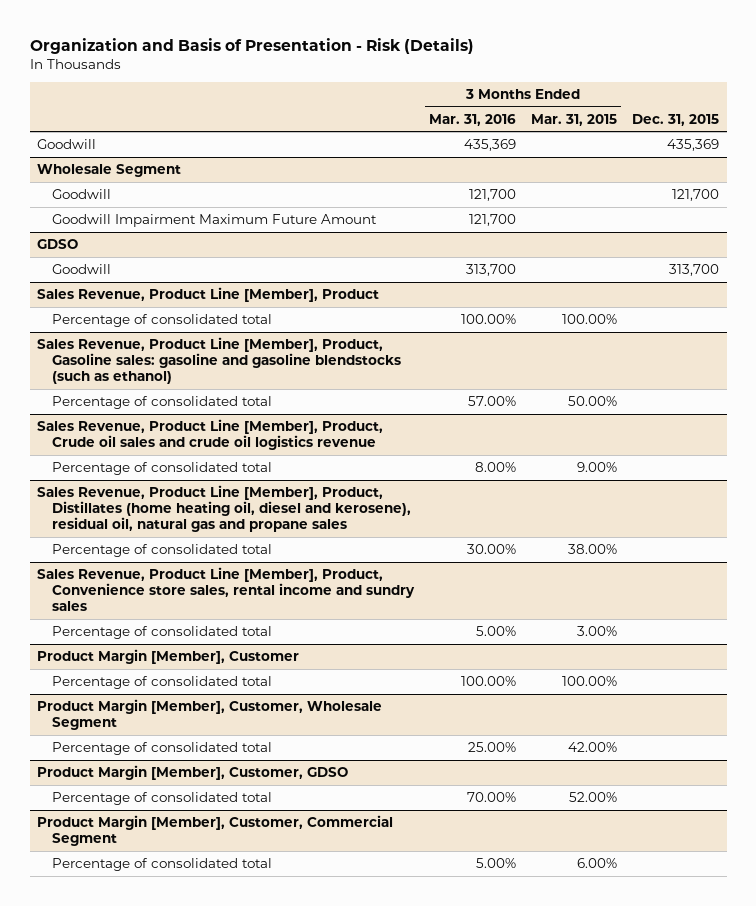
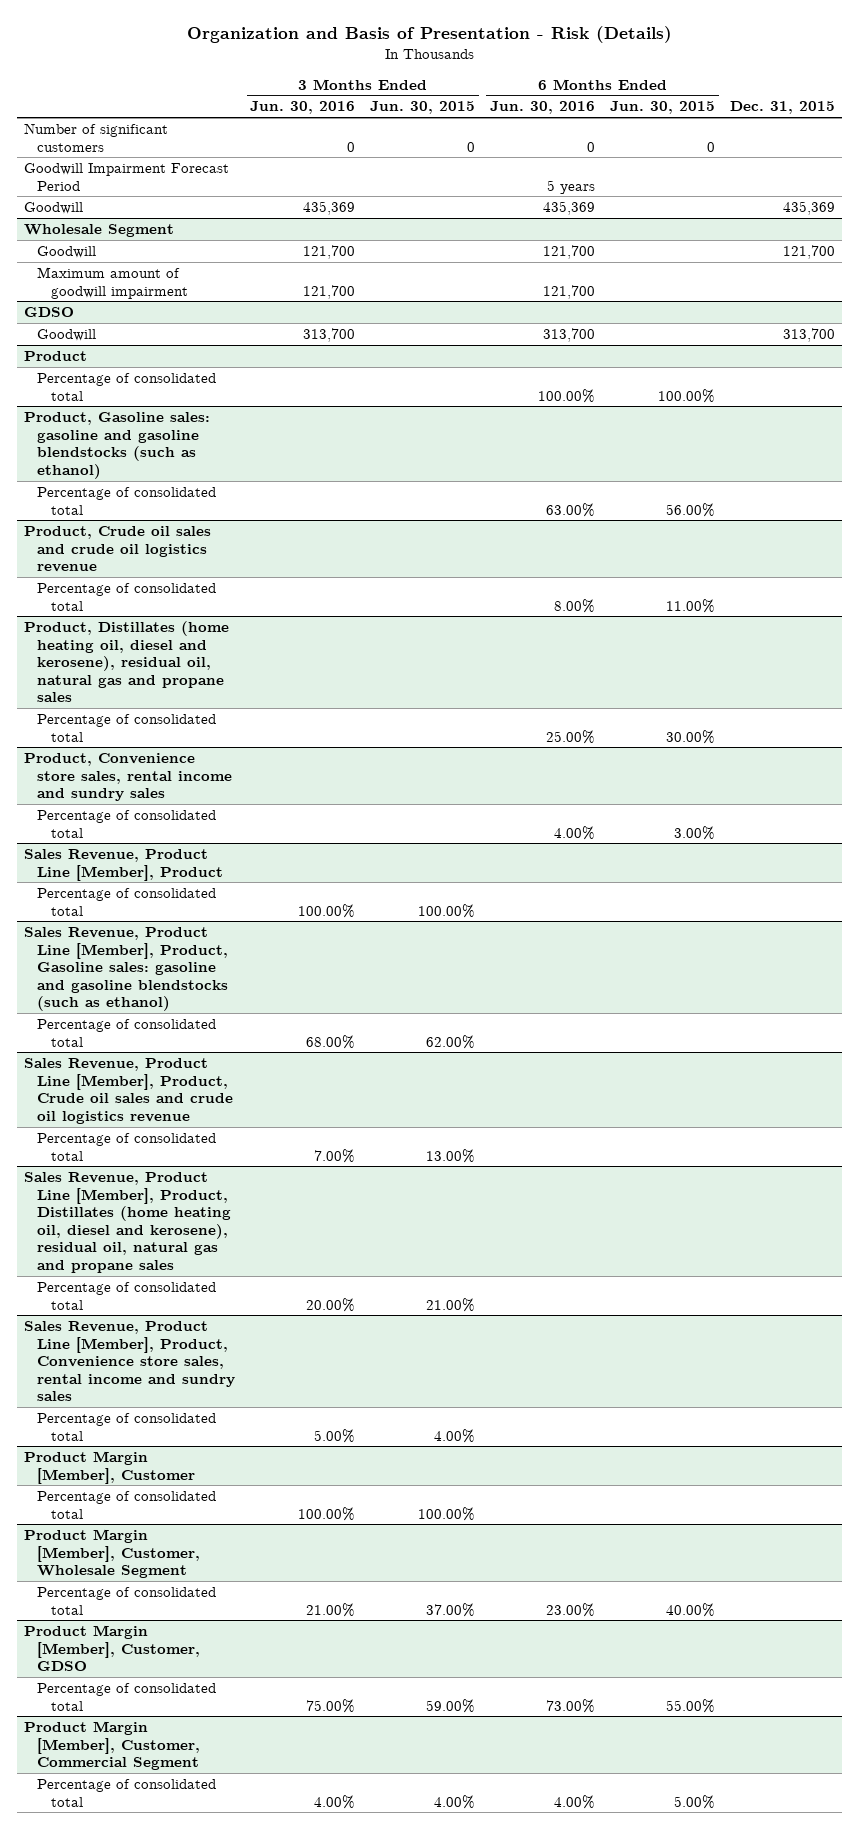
- | 3 Months Ended Mar. 31, 2016 | 3 Months Ended Mar. 31, 2015 | Dec. 31, 2015
+ | 3 Months Ended Jun. 30, 2016 | 3 Months Ended Jun. 30, 2015 | 6 Months Ended Jun. 30, 2016 | 6 Months Ended Jun. 30, 2015 | Dec. 31, 2015
+ Number of significant customers | 0 | 0 | 0 | 0 |
+ Goodwill Impairment Forecast Period | | | 5 years | |
@ Wholesale Segment
- Goodwill Impairment Maximum Future Amount | 121,700 | |
+ Maximum amount of goodwill impairment | 121,700 | | 121,700 | |
+ Product
+ Percentage of consolidated total | | | 100.00% | 100.00% |
+ Product, Gasoline sales: gasoline and gasoline blendstocks (such as ethanol)
+ Percentage of consolidated total | | | 63.00% | 56.00% |
+ Product, Crude oil sales and crude oil logistics revenue
+ Percentage of consolidated total | | | 8.00% | 11.00% |
+ Product, Distillates (home heating oil, diesel and kerosene), residual oil, natural gas and propane sales
+ Percentage of consolidated total | | | 25.00% | 30.00% |
+ Product, Convenience store sales, rental income and sundry sales
+ Percentage of consolidated total | | | 4.00% | 3.00% |

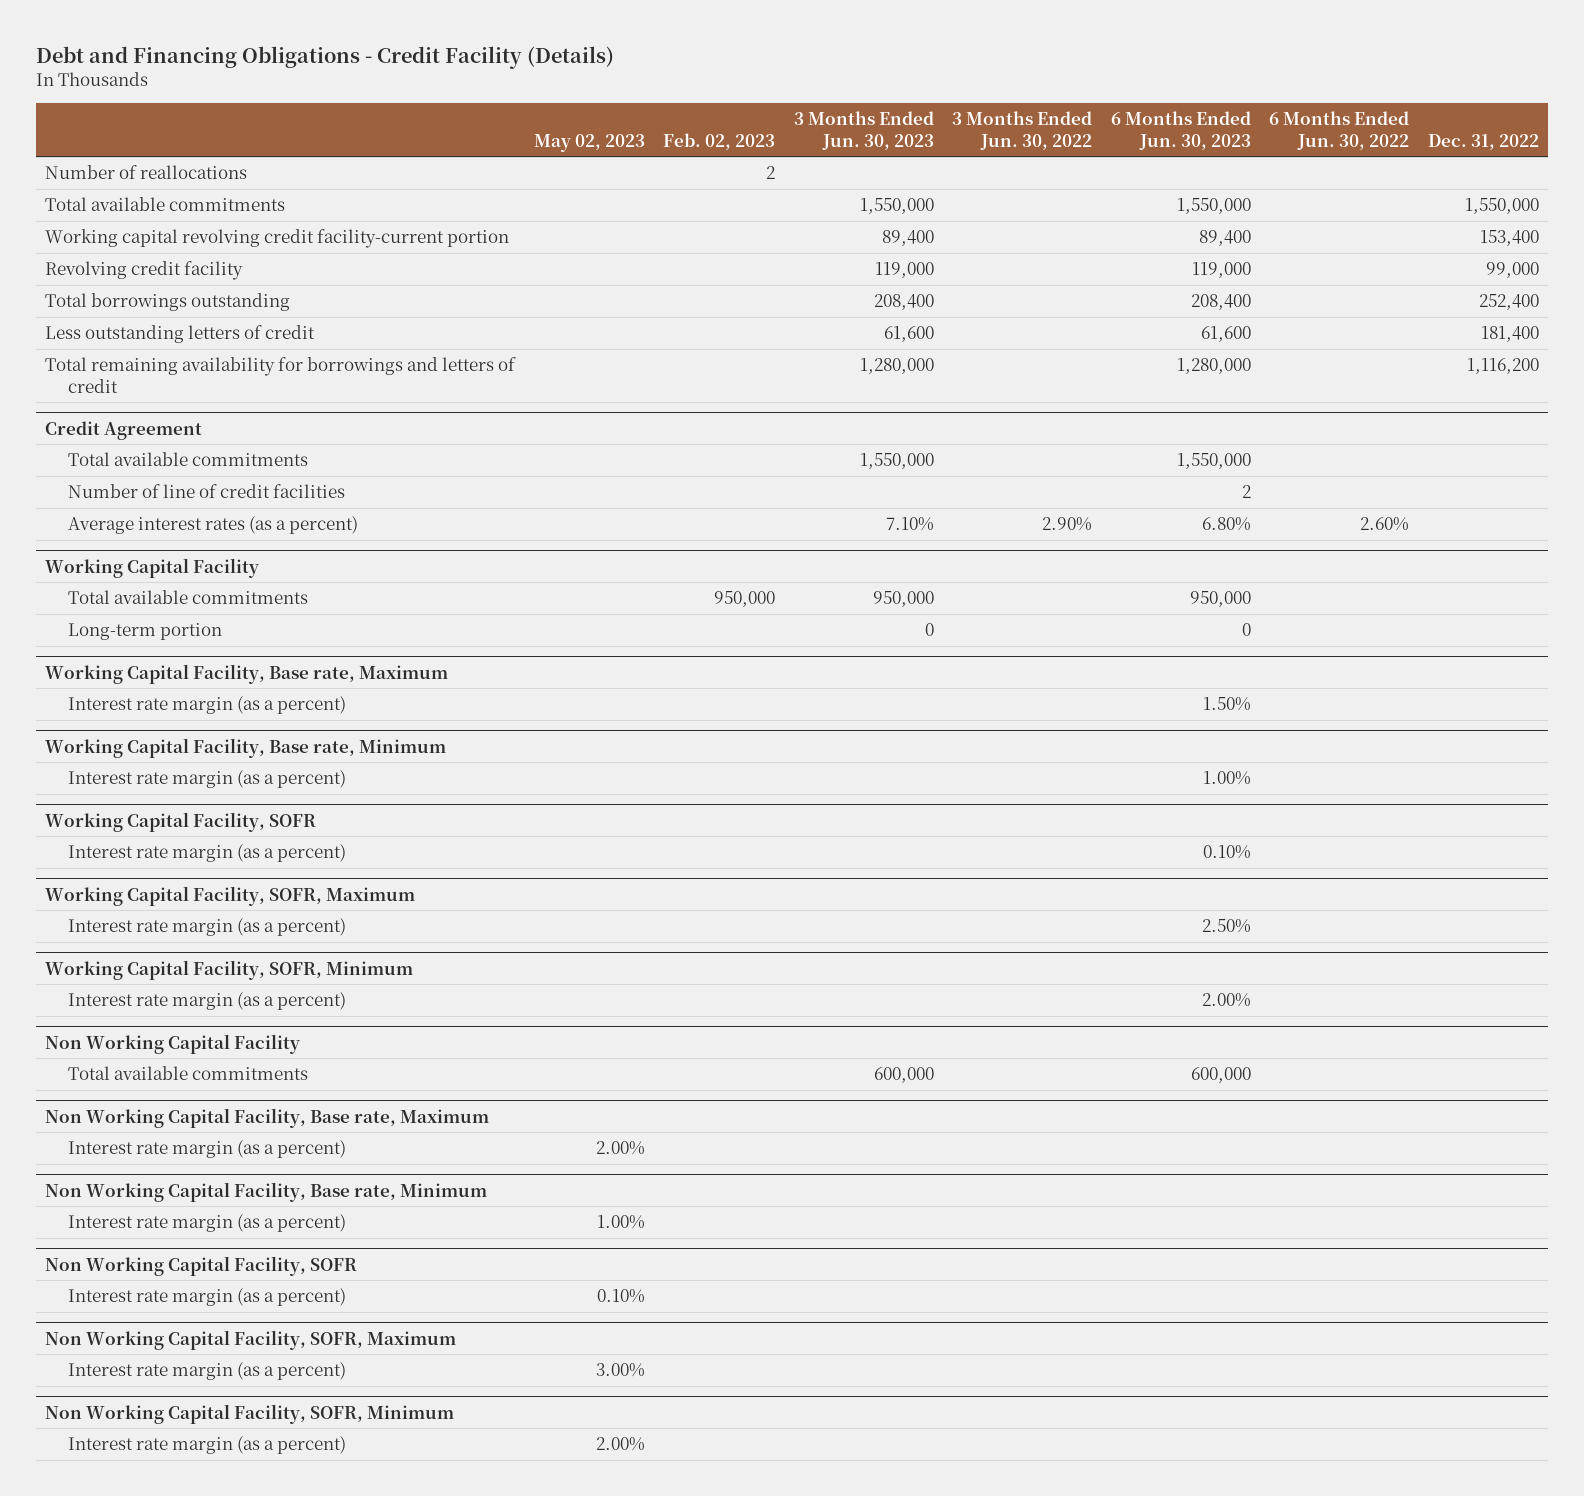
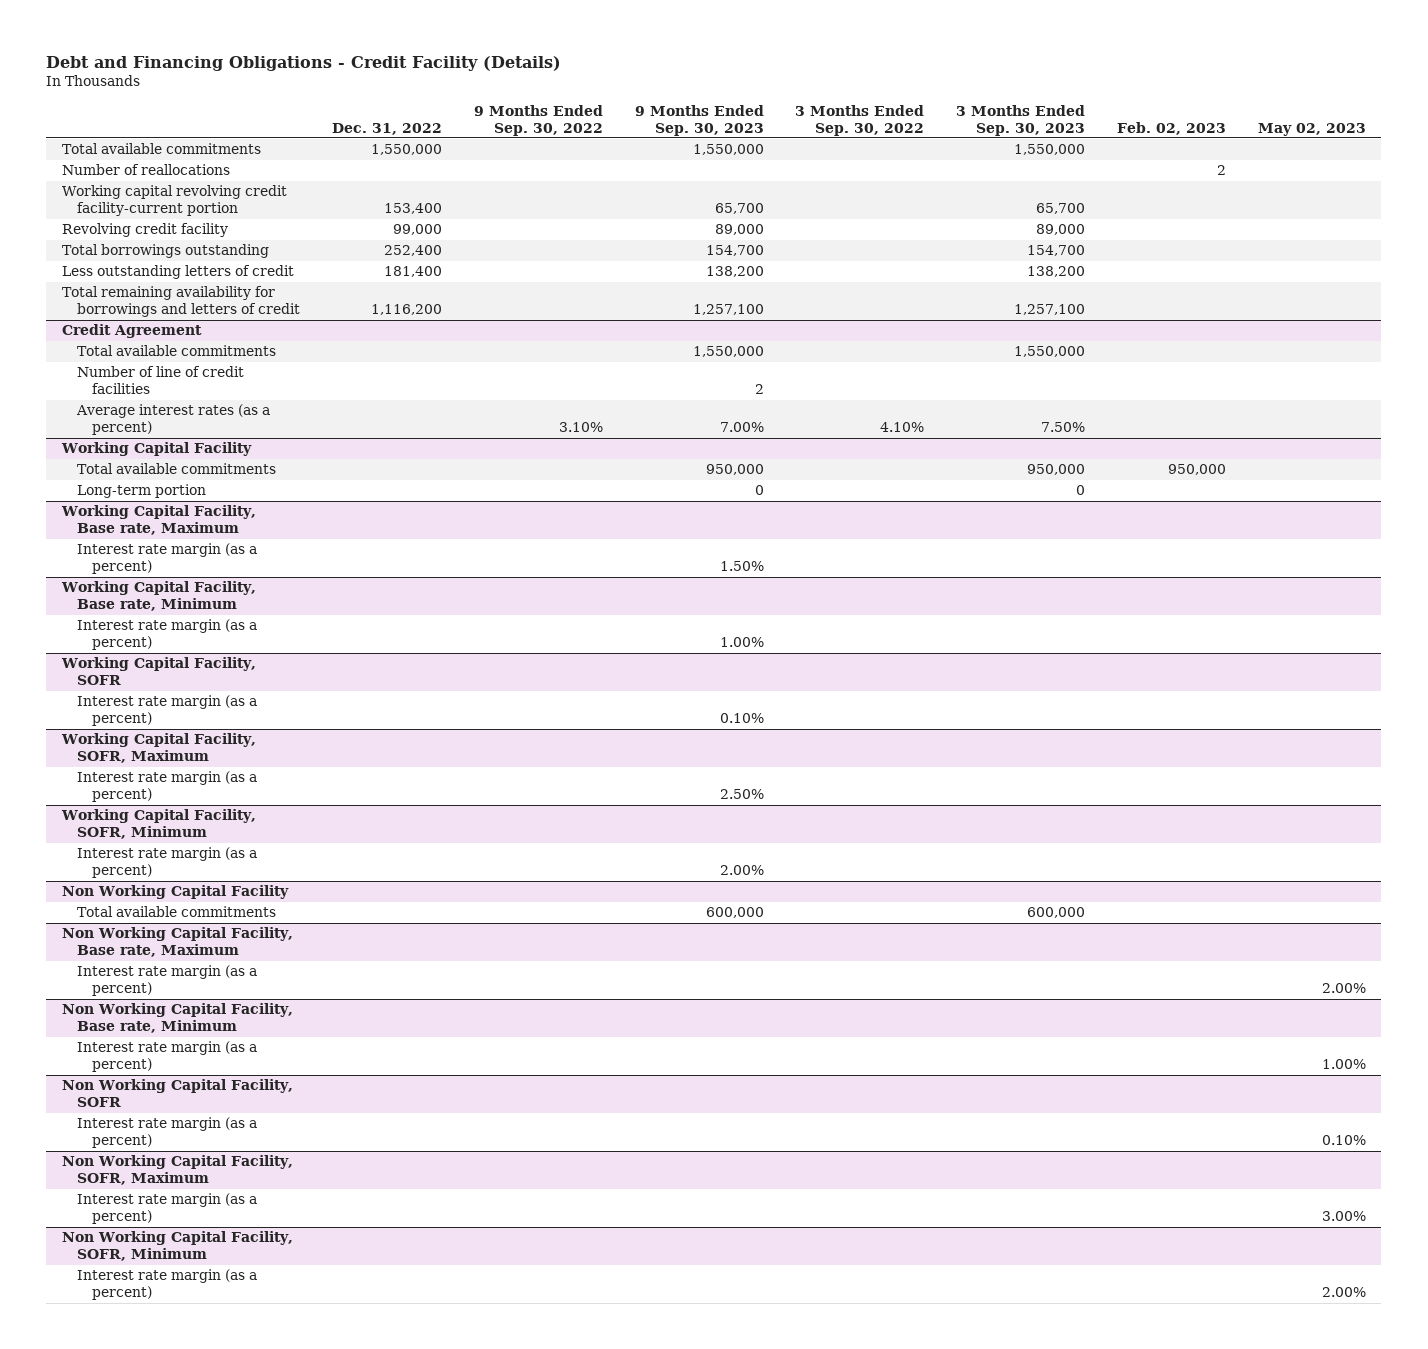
- | May 02, 2023 | Feb. 02, 2023 | 3 Months Ended Jun. 30, 2023 | 3 Months Ended Jun. 30, 2022 | 6 Months Ended Jun. 30, 2023 | 6 Months Ended Jun. 30, 2022 | Dec. 31, 2022
+ | Dec. 31, 2022 | 9 Months Ended Sep. 30, 2022 | 9 Months Ended Sep. 30, 2023 | 3 Months Ended Sep. 30, 2022 | 3 Months Ended Sep. 30, 2023 | Feb. 02, 2023 | May 02, 2023
moved down: Number of reallocations | | | | | | 2 |

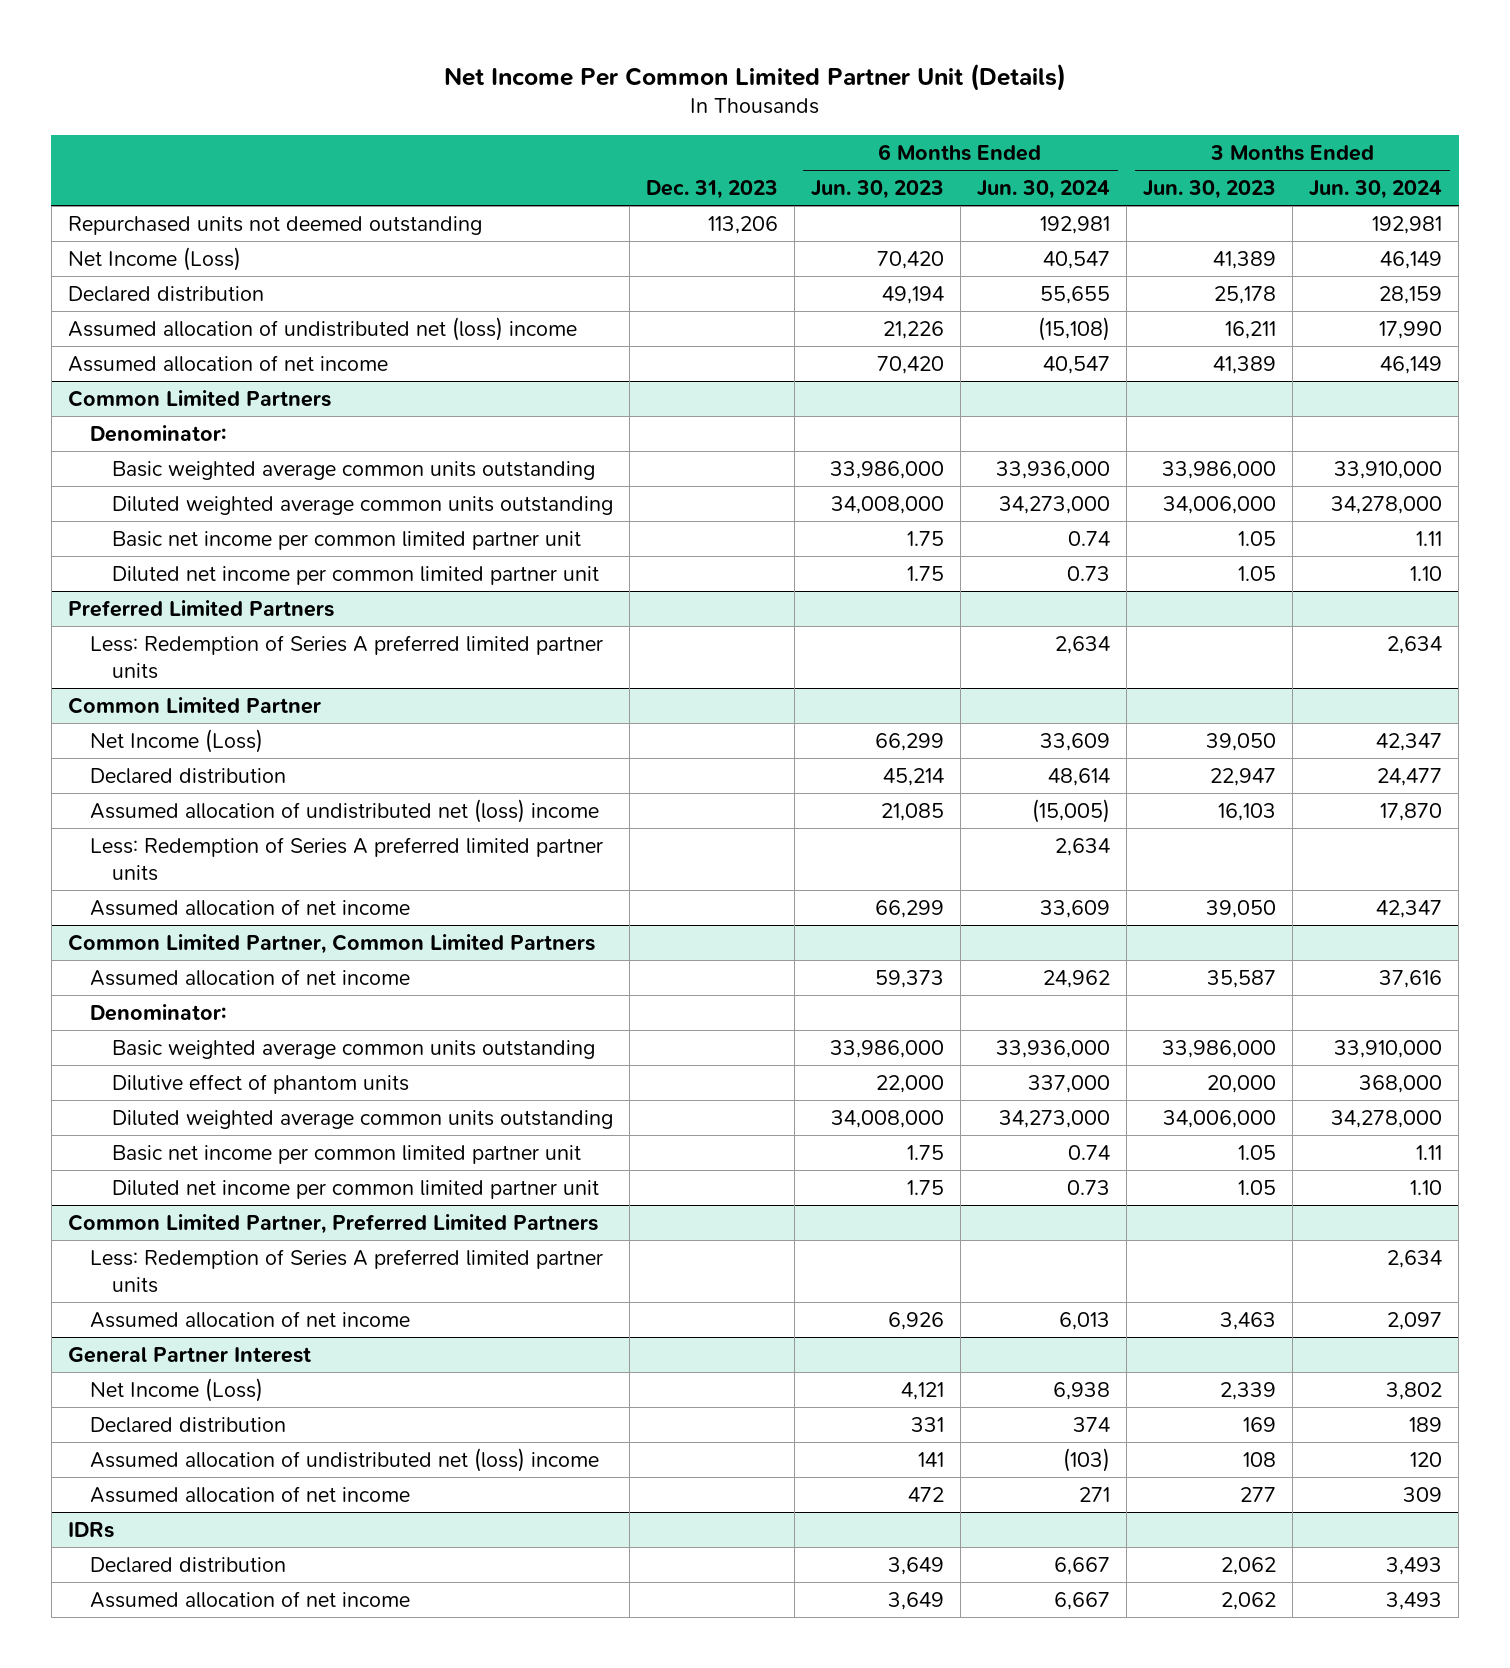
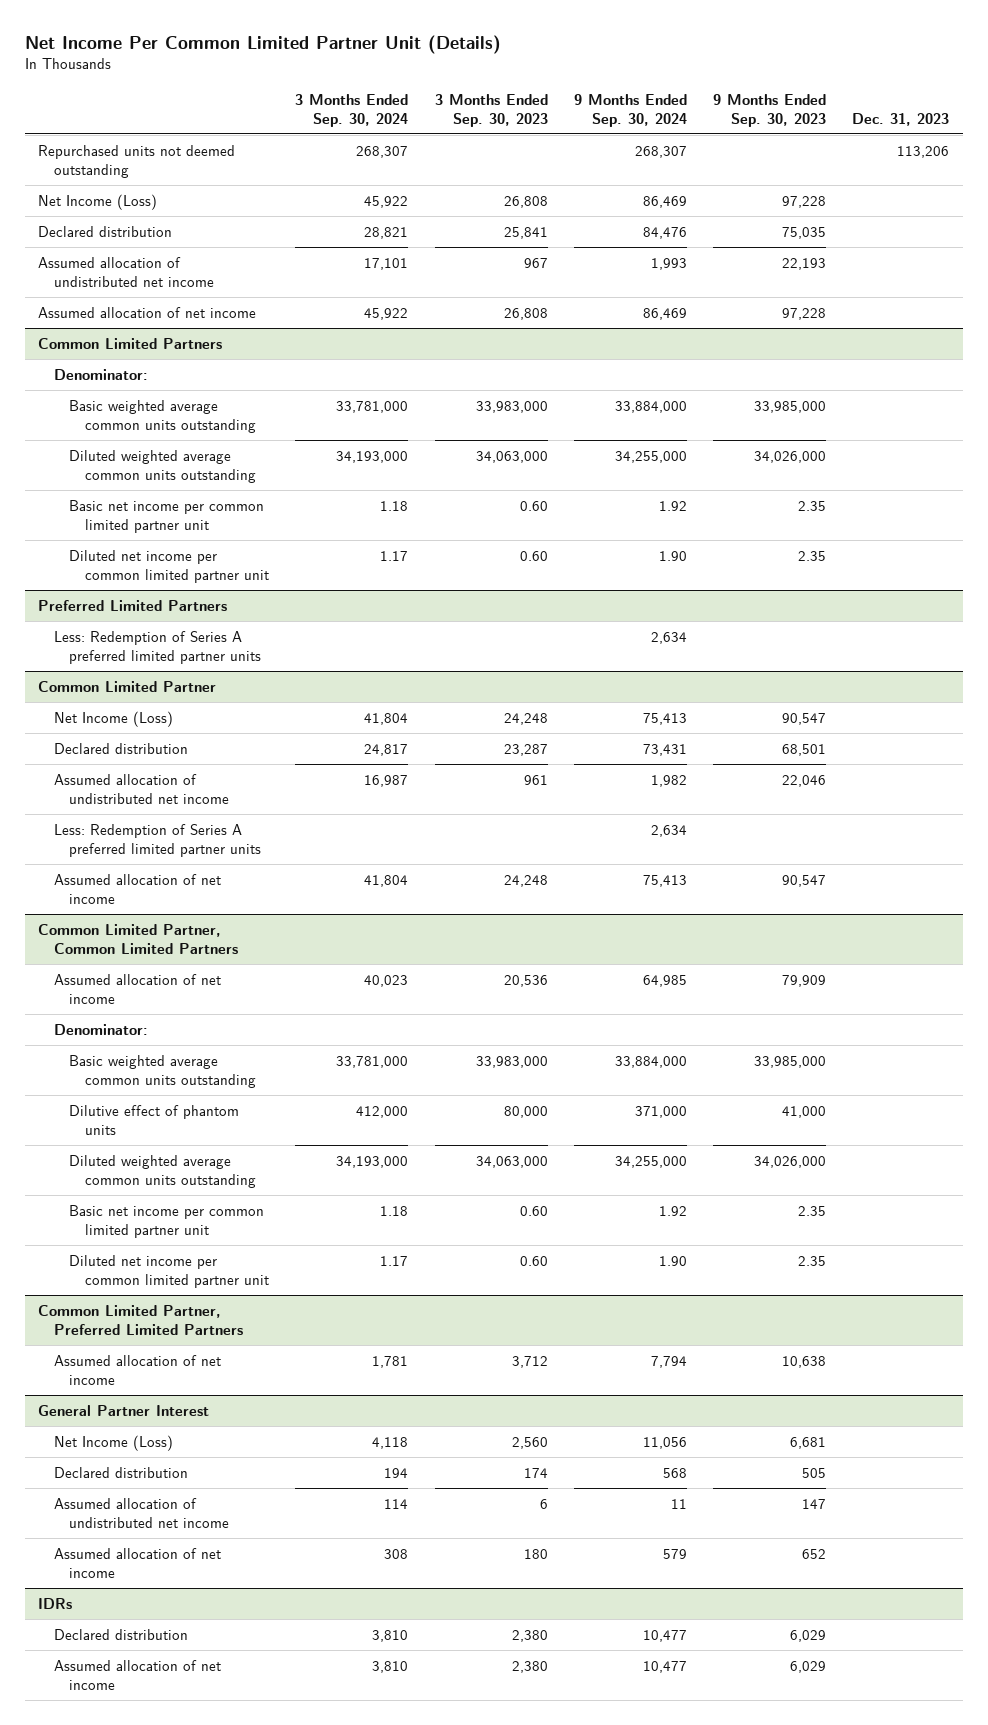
- | Dec. 31, 2023 | 6 Months Ended Jun. 30, 2023 | 6 Months Ended Jun. 30, 2024 | 3 Months Ended Jun. 30, 2023 | 3 Months Ended Jun. 30, 2024
+ | 3 Months Ended Sep. 30, 2024 | 3 Months Ended Sep. 30, 2023 | 9 Months Ended Sep. 30, 2024 | 9 Months Ended Sep. 30, 2023 | Dec. 31, 2023
- Assumed allocation of undistributed net (loss) income | | 21,226 | (15,108) | 16,211 | 17,990
+ Assumed allocation of undistributed net income | 17,101 | 967 | 1,993 | 22,193 |
@ Common Limited Partner
- Assumed allocation of undistributed net (loss) income | | 21,085 | (15,005) | 16,103 | 17,870
+ Assumed allocation of undistributed net income | 16,987 | 961 | 1,982 | 22,046 |
@ Common Limited Partner, Preferred Limited Partners
- Less: Redemption of Series A preferred limited partner units | | | | | 2,634
@ General Partner Interest
- Assumed allocation of undistributed net (loss) income | | 141 | (103) | 108 | 120
+ Assumed allocation of undistributed net income | 114 | 6 | 11 | 147 |

